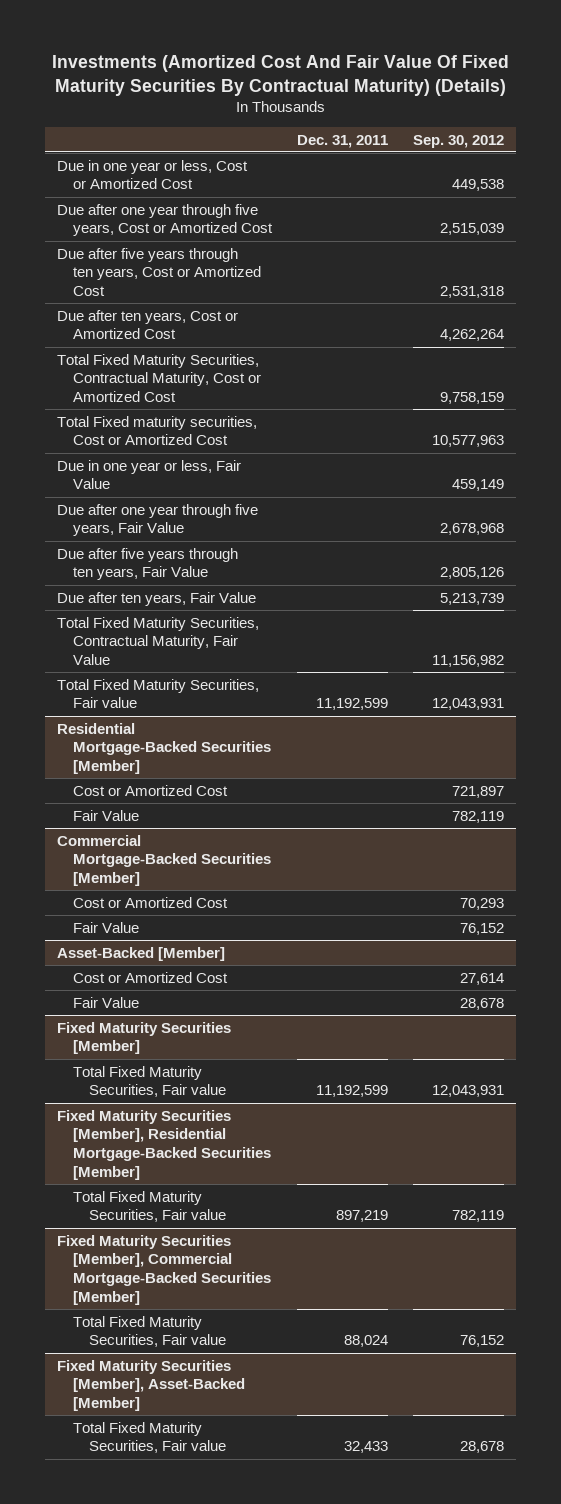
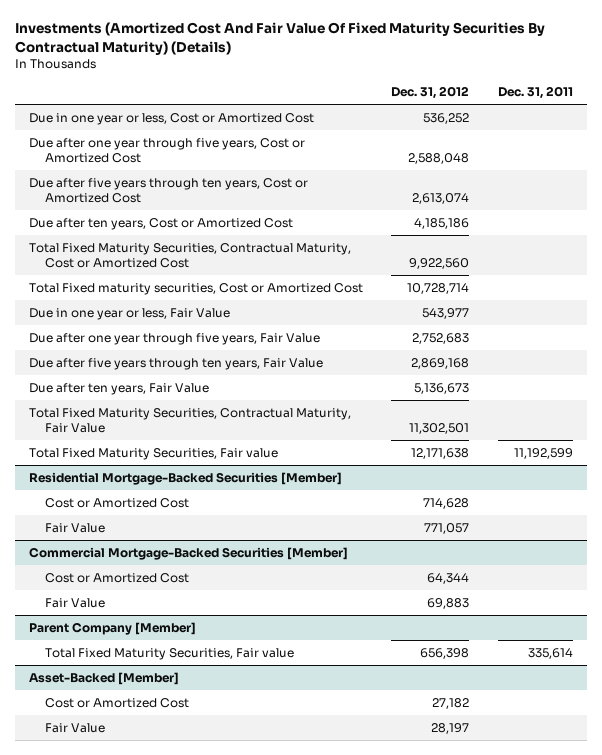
- | Dec. 31, 2011 | Sep. 30, 2012
+ | Dec. 31, 2012 | Dec. 31, 2011
+ Parent Company [Member]
+ Total Fixed Maturity Securities, Fair value | 656,398 | 335,614
- Fixed Maturity Securities [Member]
- Total Fixed Maturity Securities, Fair value | 11,192,599 | 12,043,931
- Fixed Maturity Securities [Member], Residential Mortgage-Backed Securities [Member]
- Total Fixed Maturity Securities, Fair value | 897,219 | 782,119
- Fixed Maturity Securities [Member], Commercial Mortgage-Backed Securities [Member]
- Total Fixed Maturity Securities, Fair value | 88,024 | 76,152
- Fixed Maturity Securities [Member], Asset-Backed [Member]
- Total Fixed Maturity Securities, Fair value | 32,433 | 28,678

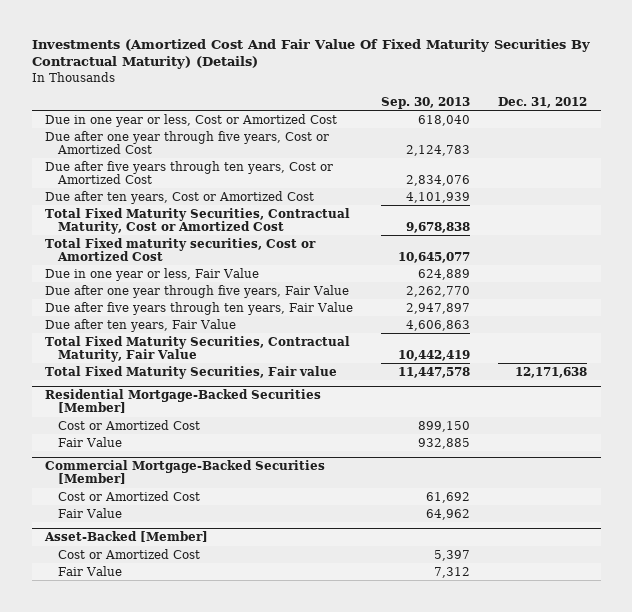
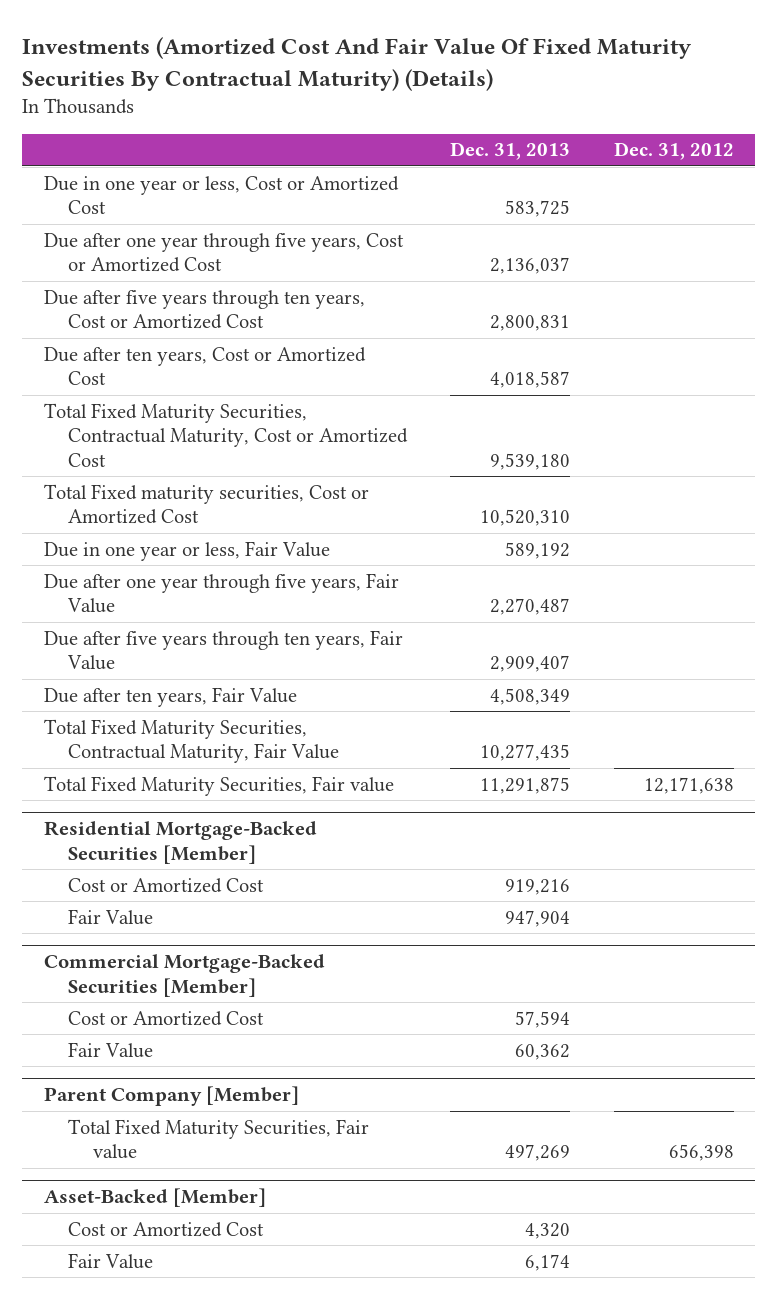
- | Sep. 30, 2013 | Dec. 31, 2012
+ | Dec. 31, 2013 | Dec. 31, 2012
+ Parent Company [Member]
+ Total Fixed Maturity Securities, Fair value | 497,269 | 656,398

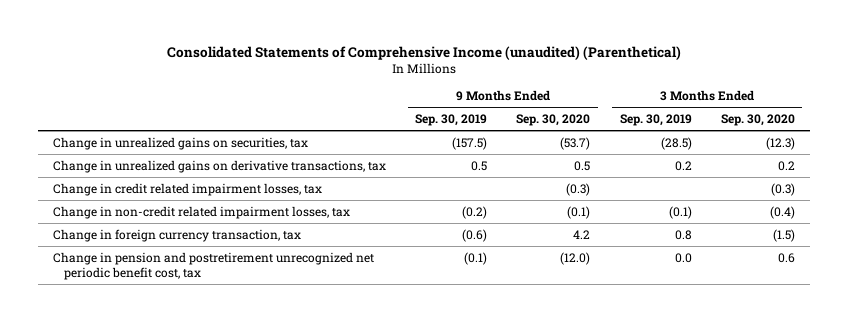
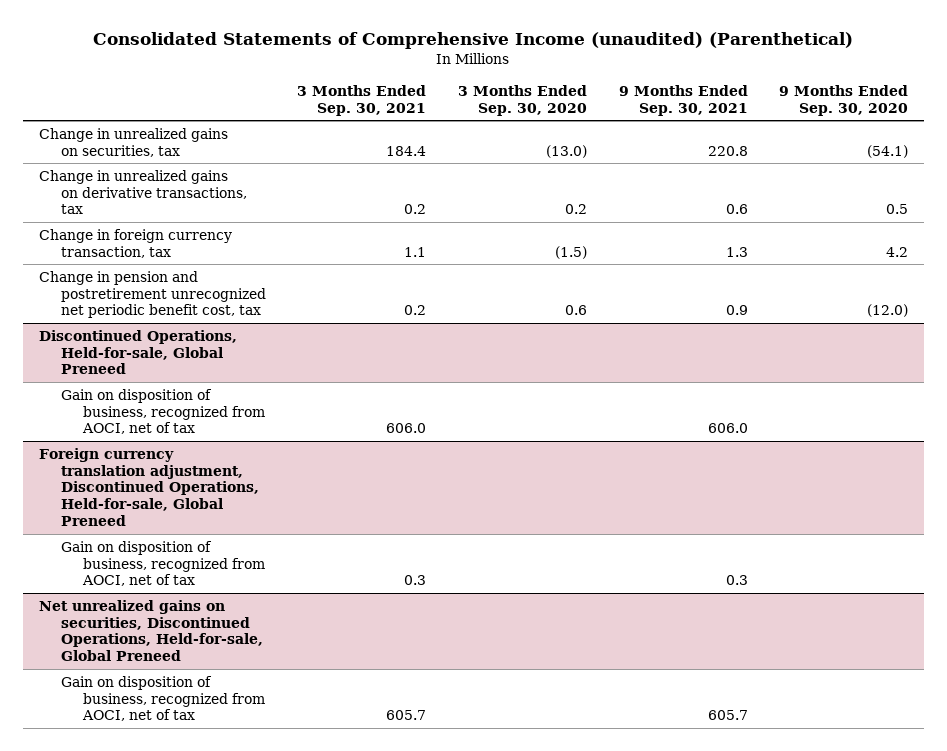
- | 9 Months Ended Sep. 30, 2019 | 9 Months Ended Sep. 30, 2020 | 3 Months Ended Sep. 30, 2019 | 3 Months Ended Sep. 30, 2020
+ | 3 Months Ended Sep. 30, 2021 | 3 Months Ended Sep. 30, 2020 | 9 Months Ended Sep. 30, 2021 | 9 Months Ended Sep. 30, 2020
- Change in unrealized gains on securities, tax | (157.5) | (53.7) | (28.5) | (12.3)
+ Change in unrealized gains on securities, tax | 184.4 | (13.0) | 220.8 | (54.1)
- Change in credit related impairment losses, tax | | (0.3) | | (0.3)
- Change in non-credit related impairment losses, tax | (0.2) | (0.1) | (0.1) | (0.4)
+ Discontinued Operations, Held-for-sale, Global Preneed
+ Gain on disposition of business, recognized from AOCI, net of tax | 606.0 | | 606.0 |
+ Foreign currency translation adjustment, Discontinued Operations, Held-for-sale, Global Preneed
+ Gain on disposition of business, recognized from AOCI, net of tax | 0.3 | | 0.3 |
+ Net unrealized gains on securities, Discontinued Operations, Held-for-sale, Global Preneed
+ Gain on disposition of business, recognized from AOCI, net of tax | 605.7 | | 605.7 |

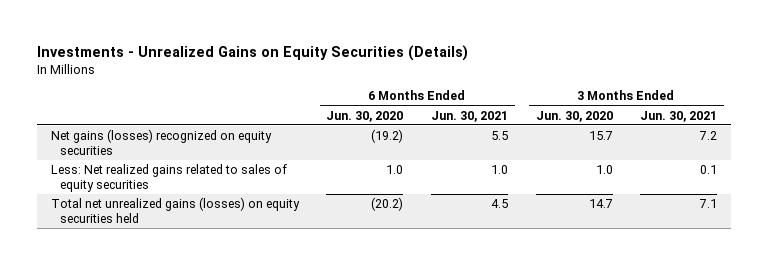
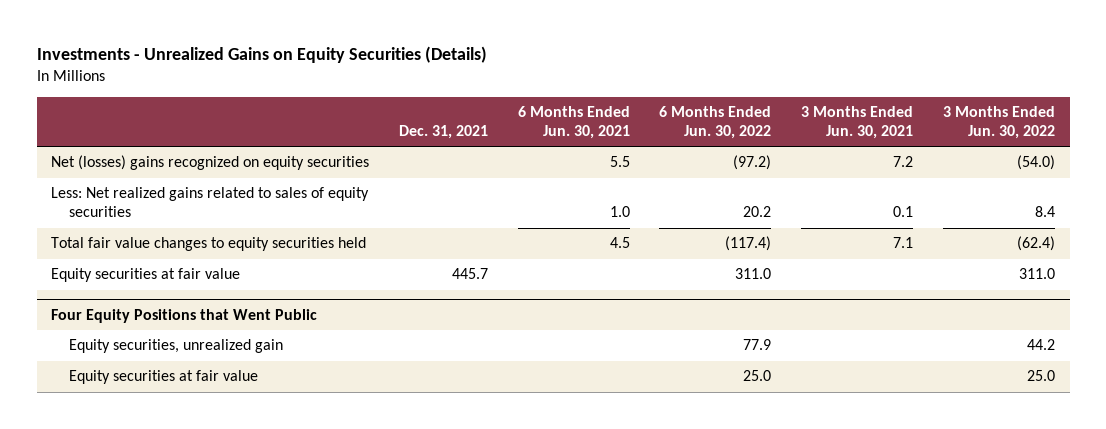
- | 6 Months Ended Jun. 30, 2020 | 6 Months Ended Jun. 30, 2021 | 3 Months Ended Jun. 30, 2020 | 3 Months Ended Jun. 30, 2021
+ | Dec. 31, 2021 | 6 Months Ended Jun. 30, 2021 | 6 Months Ended Jun. 30, 2022 | 3 Months Ended Jun. 30, 2021 | 3 Months Ended Jun. 30, 2022
- Net gains (losses) recognized on equity securities | (19.2) | 5.5 | 15.7 | 7.2
+ Net (losses) gains recognized on equity securities | | 5.5 | (97.2) | 7.2 | (54.0)
- Total net unrealized gains (losses) on equity securities held | (20.2) | 4.5 | 14.7 | 7.1
+ Total fair value changes to equity securities held | | 4.5 | (117.4) | 7.1 | (62.4)
+ Equity securities at fair value | 445.7 | | 311.0 | | 311.0
+ Four Equity Positions that Went Public
+ Equity securities, unrealized gain | | | 77.9 | | 44.2
+ Equity securities at fair value | | | 25.0 | | 25.0

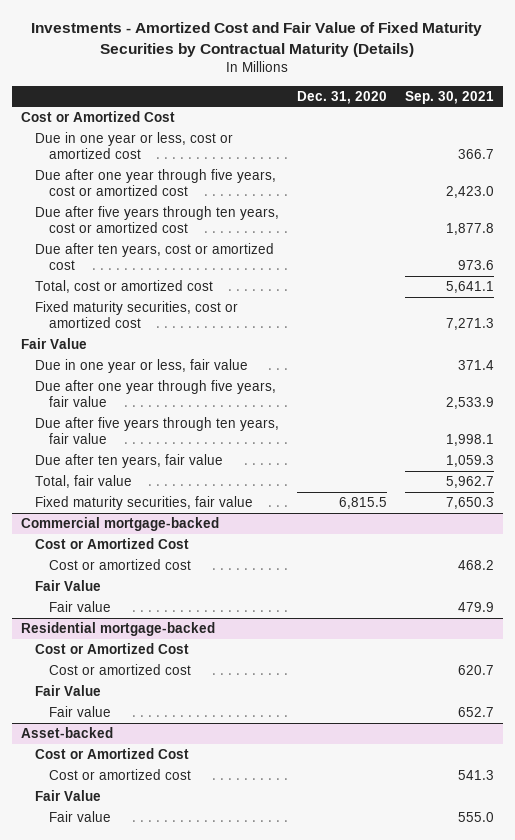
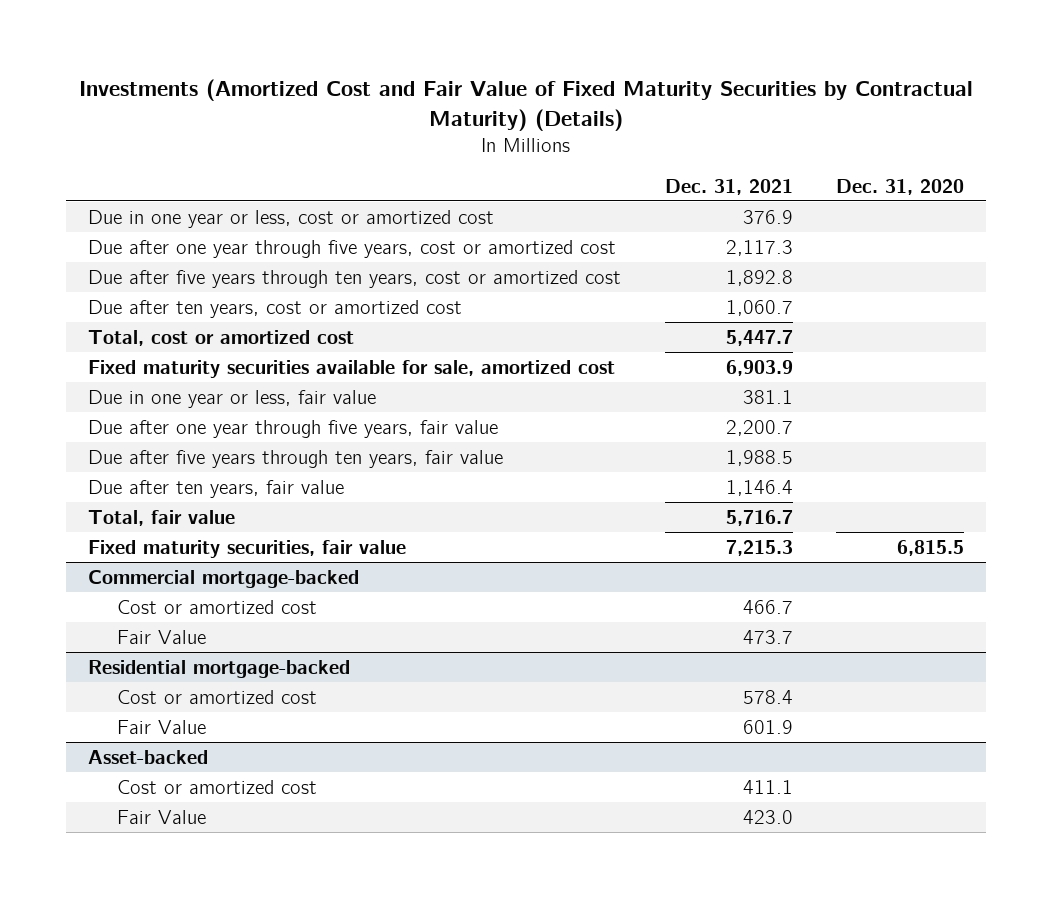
- Investments - Amortized Cost and Fair Value of Fixed Maturity Securities by Contractual Maturity (Details)
+ Investments (Amortized Cost and Fair Value of Fixed Maturity Securities by Contractual Maturity) (Details)
- | Dec. 31, 2020 | Sep. 30, 2021
+ | Dec. 31, 2021 | Dec. 31, 2020
- Cost or Amortized Cost
- Fixed maturity securities, cost or amortized cost | | 7,271.3
- Fair Value
+ Fixed maturity securities available for sale, amortized cost | 6,903.9 |
@ Commercial mortgage-backed
- Cost or Amortized Cost
- Fair value | | 479.9
@ Residential mortgage-backed
- Cost or Amortized Cost
- Fair value | | 652.7
@ Asset-backed
- Cost or Amortized Cost
- Fair value | | 555.0

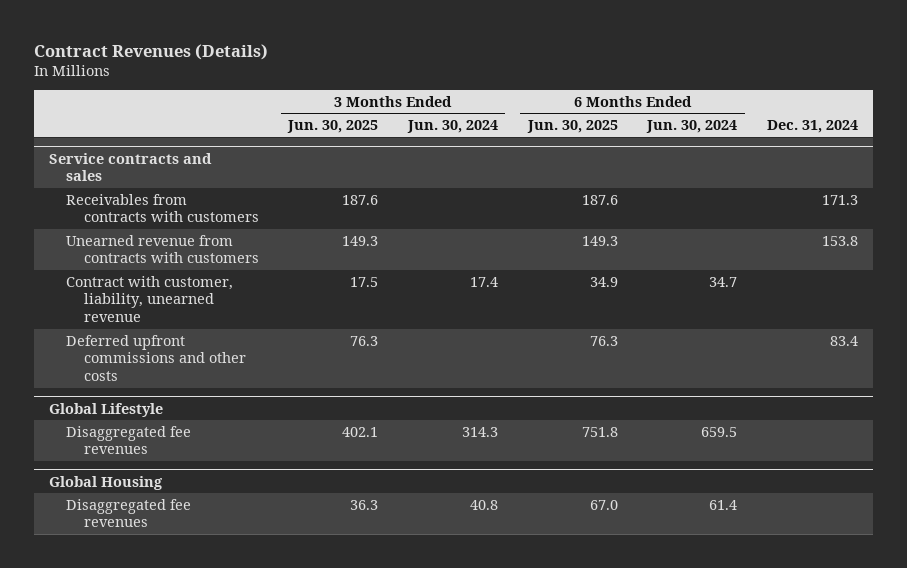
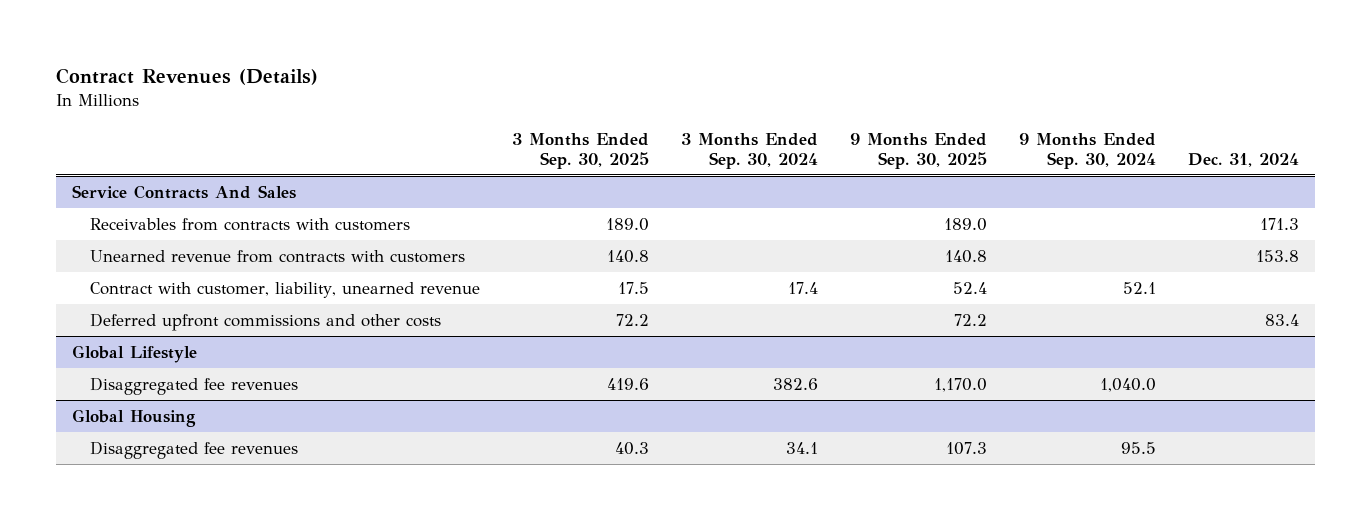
- | 3 Months Ended Jun. 30, 2025 | 3 Months Ended Jun. 30, 2024 | 6 Months Ended Jun. 30, 2025 | 6 Months Ended Jun. 30, 2024 | Dec. 31, 2024
+ | 3 Months Ended Sep. 30, 2025 | 3 Months Ended Sep. 30, 2024 | 9 Months Ended Sep. 30, 2025 | 9 Months Ended Sep. 30, 2024 | Dec. 31, 2024
- Service contracts and sales
+ Service Contracts And Sales

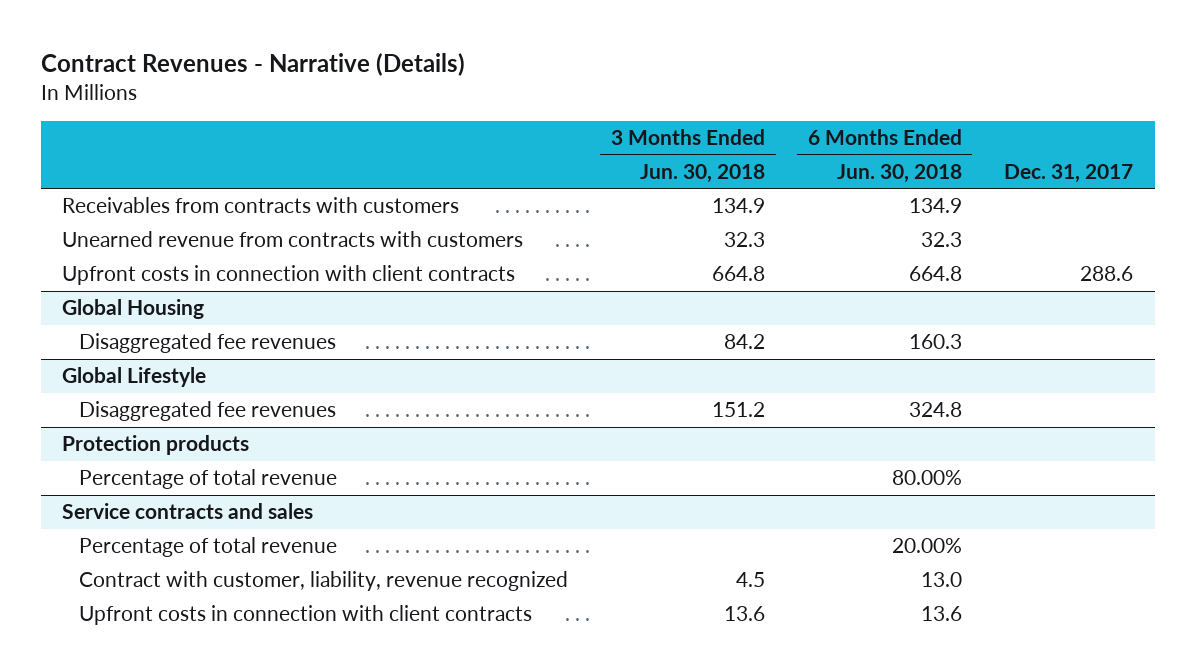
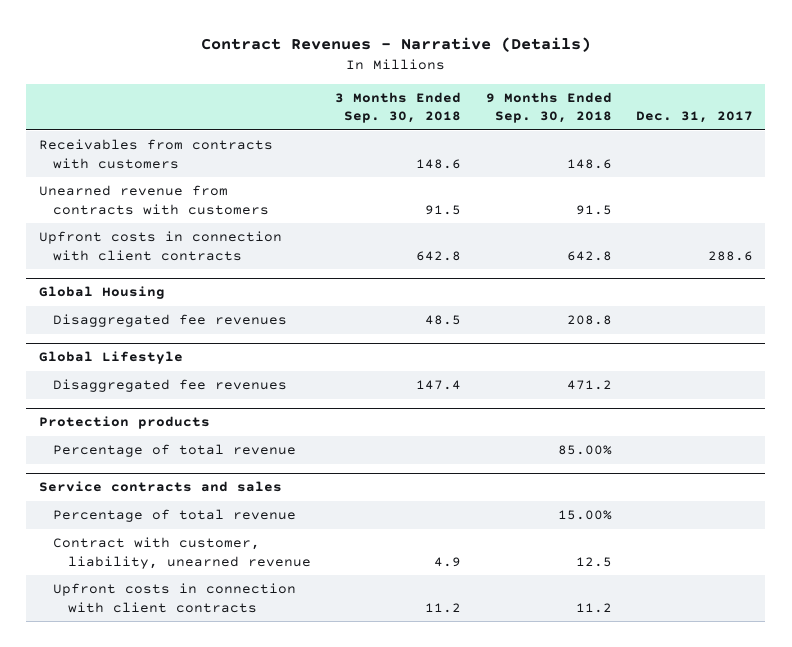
- | 3 Months Ended Jun. 30, 2018 | 6 Months Ended Jun. 30, 2018 | Dec. 31, 2017
+ | 3 Months Ended Sep. 30, 2018 | 9 Months Ended Sep. 30, 2018 | Dec. 31, 2017
@ Service contracts and sales
- Contract with customer, liability, revenue recognized | 4.5 | 13.0 |
+ Contract with customer, liability, unearned revenue | 4.9 | 12.5 |

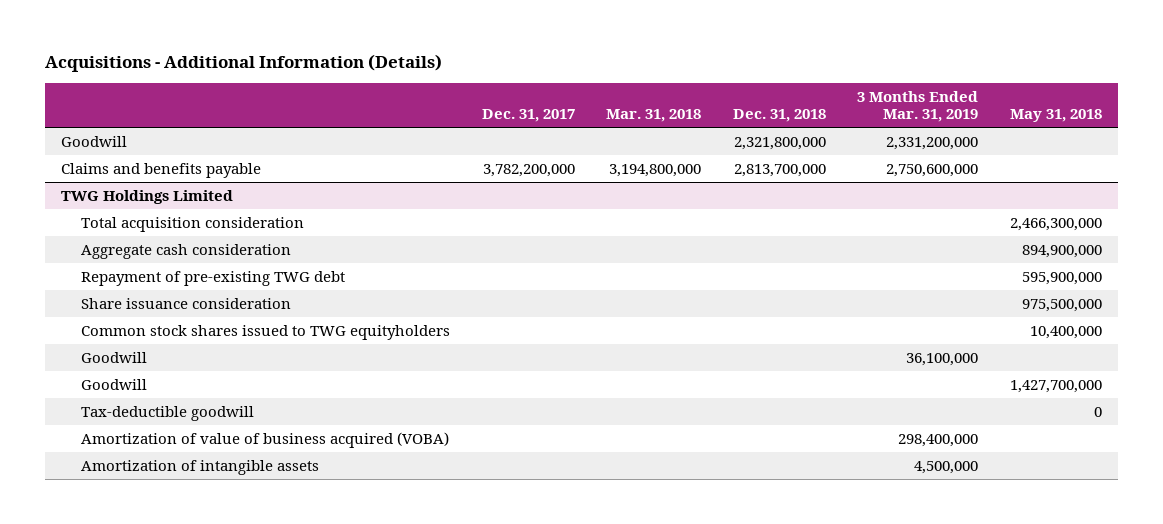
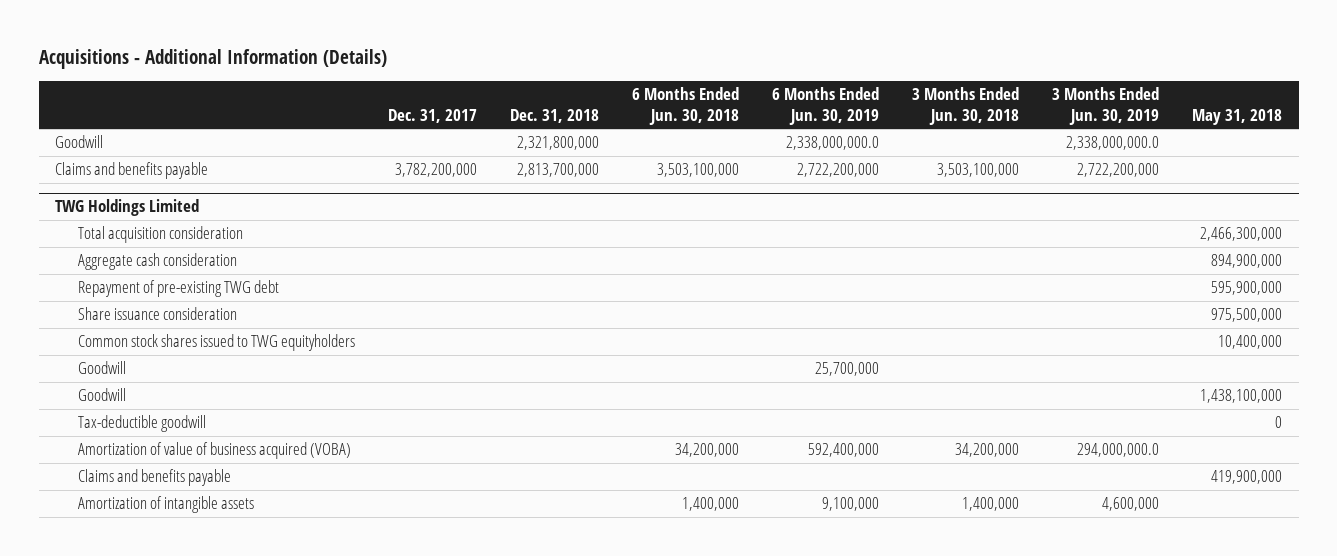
- | Dec. 31, 2017 | Mar. 31, 2018 | Dec. 31, 2018 | 3 Months Ended Mar. 31, 2019 | May 31, 2018
+ | Dec. 31, 2017 | Dec. 31, 2018 | 6 Months Ended Jun. 30, 2018 | 6 Months Ended Jun. 30, 2019 | 3 Months Ended Jun. 30, 2018 | 3 Months Ended Jun. 30, 2019 | May 31, 2018
@ TWG Holdings Limited
- Goodwill | | | | | 1,427,700,000
+ Goodwill | | | | | | | 1,438,100,000
+ Claims and benefits payable | | | | | | | 419,900,000

